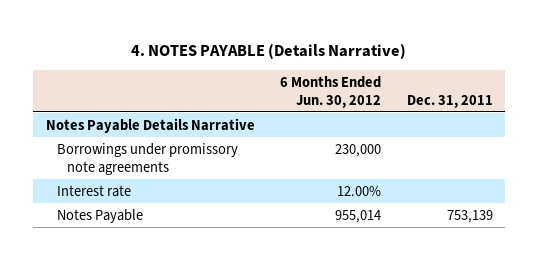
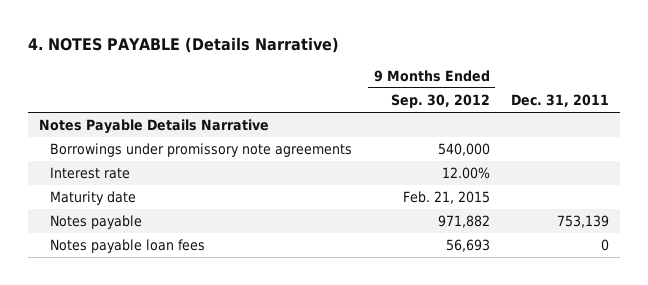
- | 6 Months Ended Jun. 30, 2012 | Dec. 31, 2011
+ | 9 Months Ended Sep. 30, 2012 | Dec. 31, 2011
- Notes Payable | 955,014 | 753,139
+ Maturity date | Feb. 21, 2015 |
+ Notes payable | 971,882 | 753,139
+ Notes payable loan fees | 56,693 | 0

